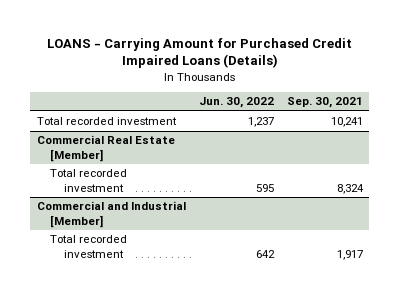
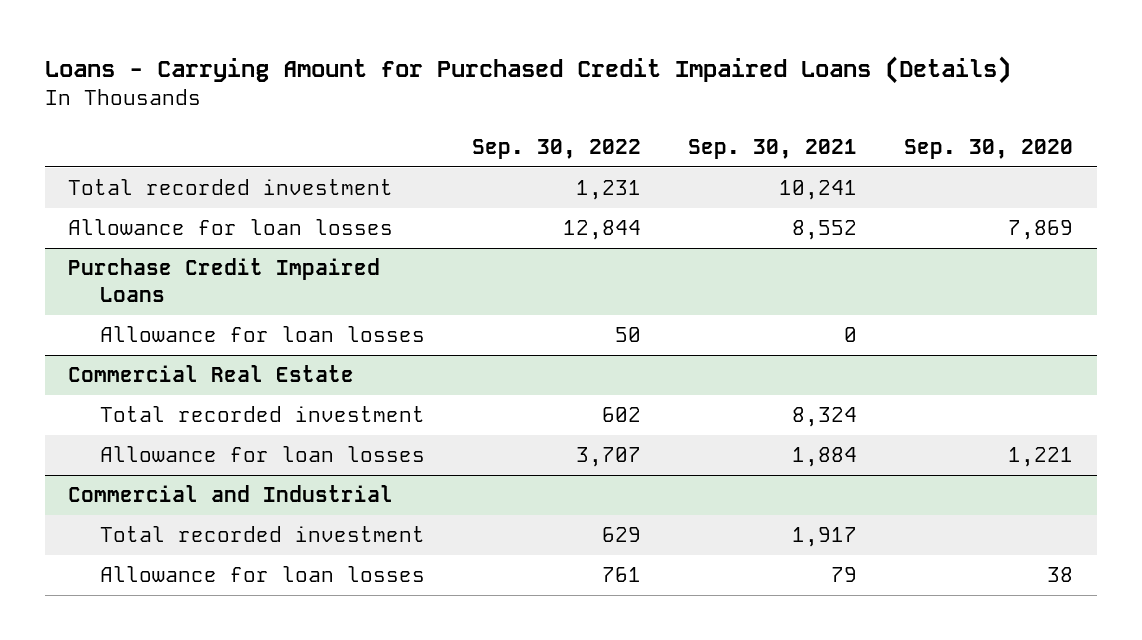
- LOANS - Carrying Amount for Purchased Credit Impaired Loans (Details)
+ Loans - Carrying Amount for Purchased Credit Impaired Loans (Details)
- | Jun. 30, 2022 | Sep. 30, 2021
+ | Sep. 30, 2022 | Sep. 30, 2021 | Sep. 30, 2020
- Commercial Real Estate [Member]
+ Allowance for loan losses | 12,844 | 8,552 | 7,869
+ Purchase Credit Impaired Loans
+ Allowance for loan losses | 50 | 0 |
+ Commercial Real Estate
- Commercial and Industrial [Member]
+ Allowance for loan losses | 3,707 | 1,884 | 1,221
+ Commercial and Industrial
+ Allowance for loan losses | 761 | 79 | 38

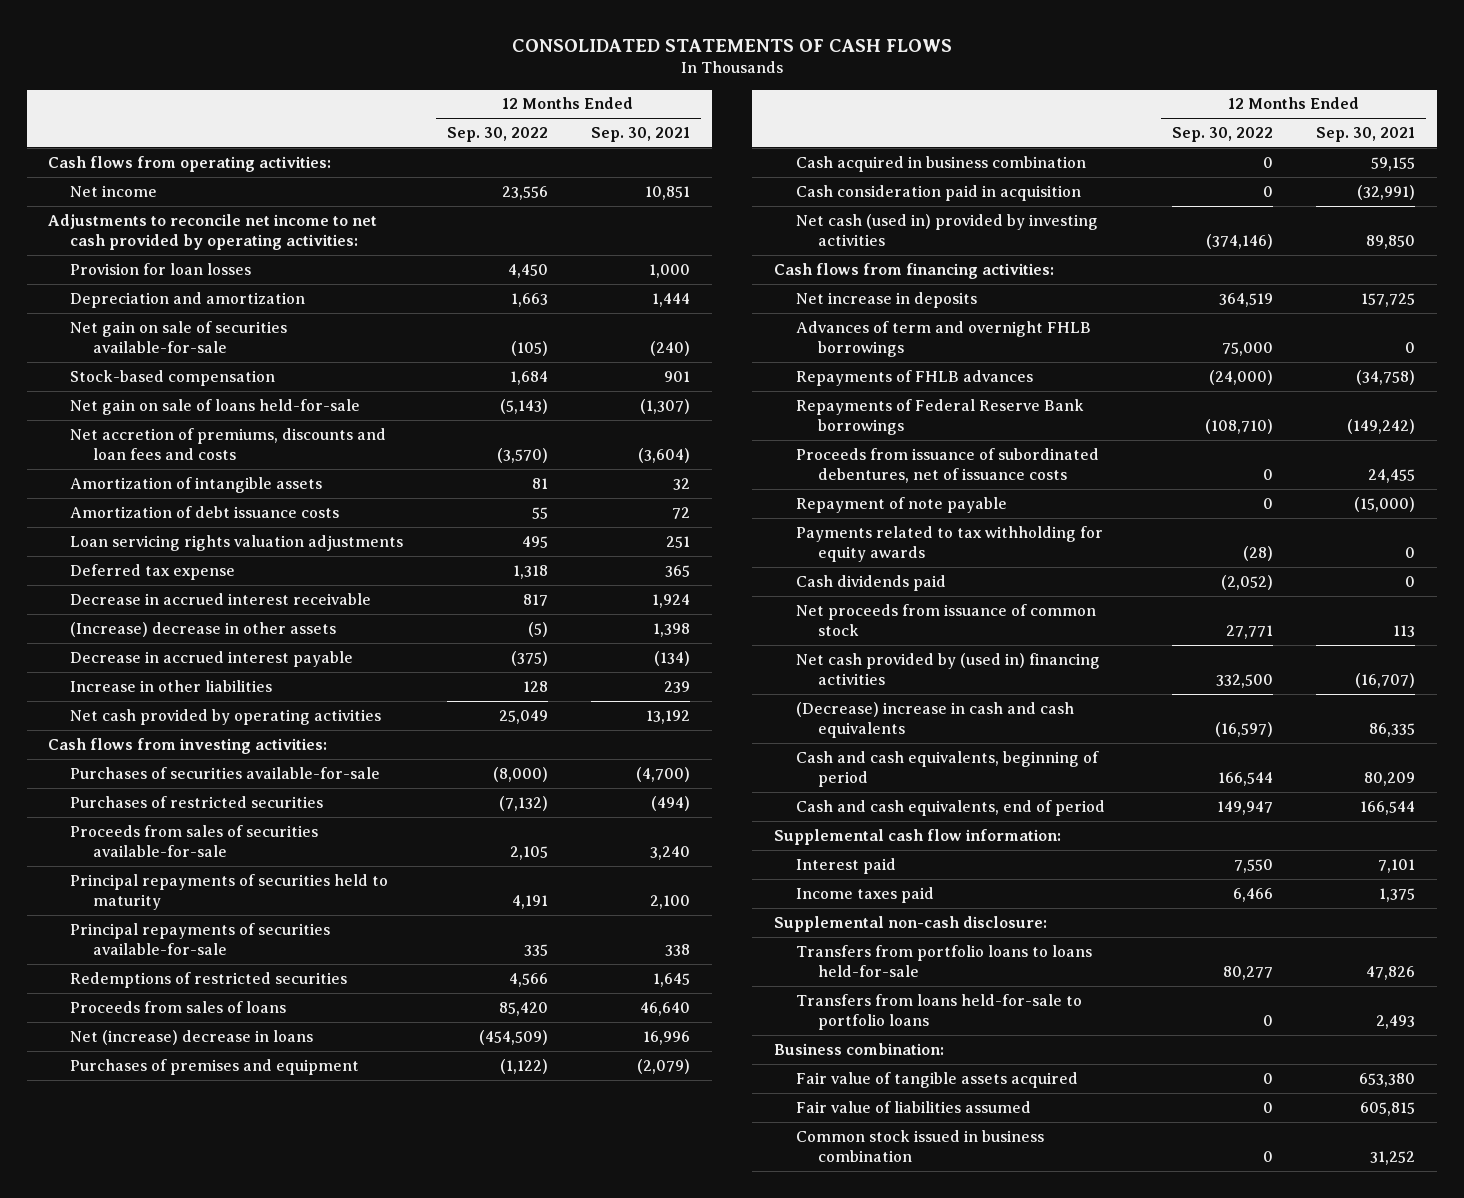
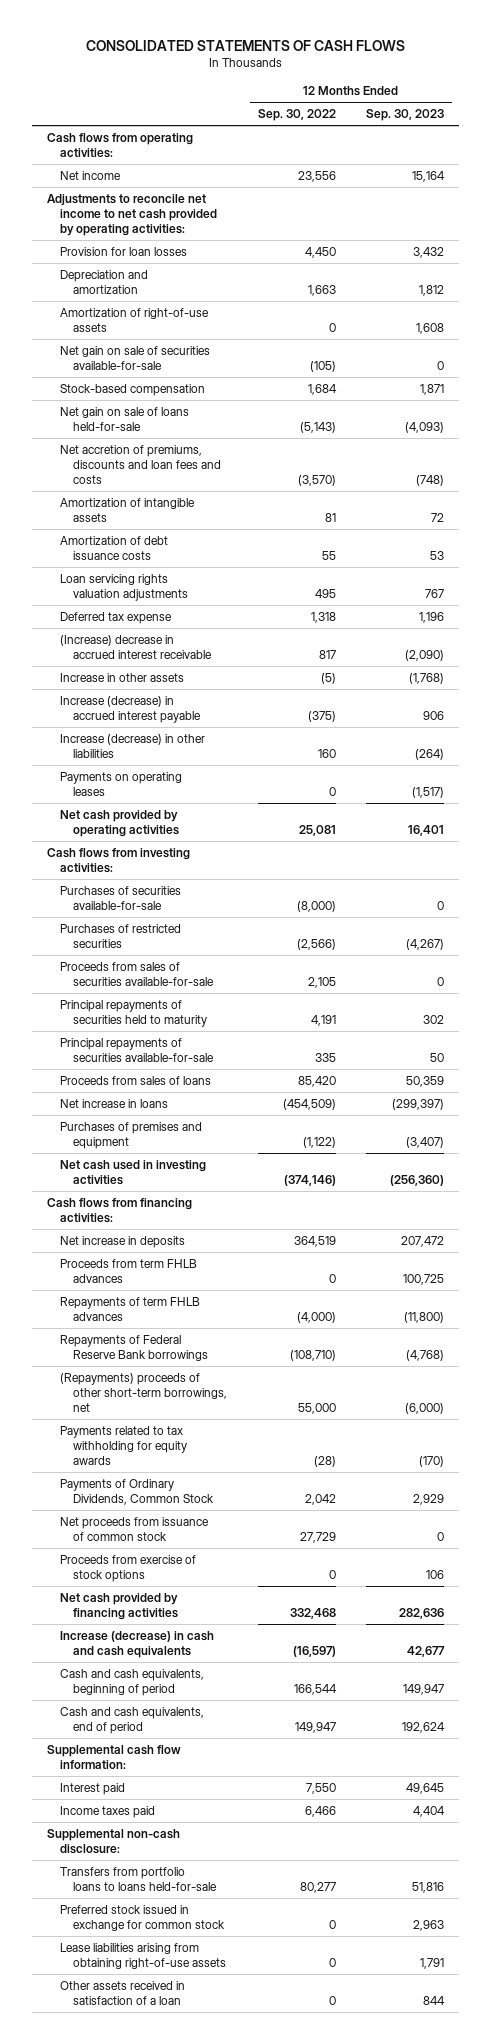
- | 12 Months Ended Sep. 30, 2022 | 12 Months Ended Sep. 30, 2021
+ | 12 Months Ended Sep. 30, 2022 | 12 Months Ended Sep. 30, 2023
+ Amortization of right-of-use assets | 0 | 1,608
- Decrease in accrued interest receivable | 817 | 1,924
- (Increase) decrease in other assets | (5) | 1,398
- Decrease in accrued interest payable | (375) | (134)
- Increase in other liabilities | 128 | 239
- Net cash provided by operating activities | 25,049 | 13,192
+ (Increase) decrease in accrued interest receivable | 817 | (2,090)
+ Increase in other assets | (5) | (1,768)
+ Increase (decrease) in accrued interest payable | (375) | 906
+ Increase (decrease) in other liabilities | 160 | (264)
+ Payments on operating leases | 0 | (1,517)
+ Net cash provided by operating activities | 25,081 | 16,401
- Purchases of restricted securities | (7,132) | (494)
+ Purchases of restricted securities | (2,566) | (4,267)
- Redemptions of restricted securities | 4,566 | 1,645
- Net (increase) decrease in loans | (454,509) | 16,996
+ Net increase in loans | (454,509) | (299,397)
- Cash acquired in business combination | 0 | 59,155
- Cash consideration paid in acquisition | 0 | (32,991)
- Net cash (used in) provided by investing activities | (374,146) | 89,850
+ Net cash used in investing activities | (374,146) | (256,360)
- Advances of term and overnight FHLB borrowings | 75,000 | 0
- Repayments of FHLB advances | (24,000) | (34,758)
+ Proceeds from term FHLB advances | 0 | 100,725
+ Repayments of term FHLB advances | (4,000) | (11,800)
- Proceeds from issuance of subordinated debentures, net of issuance costs | 0 | 24,455
- Repayment of note payable | 0 | (15,000)
+ (Repayments) proceeds of other short-term borrowings, net | 55,000 | (6,000)
- Cash dividends paid | (2,052) | 0
- Net proceeds from issuance of common stock | 27,771 | 113
- Net cash provided by (used in) financing activities | 332,500 | (16,707)
- (Decrease) increase in cash and cash equivalents | (16,597) | 86,335
+ Payments of Ordinary Dividends, Common Stock | 2,042 | 2,929
+ Net proceeds from issuance of common stock | 27,729 | 0
+ Proceeds from exercise of stock options | 0 | 106
+ Net cash provided by financing activities | 332,468 | 282,636
+ Increase (decrease) in cash and cash equivalents | (16,597) | 42,677
- Transfers from loans held-for-sale to portfolio loans | 0 | 2,493
- Business combination:
- Fair value of tangible assets acquired | 0 | 653,380
- Fair value of liabilities assumed | 0 | 605,815
- Common stock issued in business combination | 0 | 31,252
+ Preferred stock issued in exchange for common stock | 0 | 2,963
+ Lease liabilities arising from obtaining right-of-use assets | 0 | 1,791
+ Other assets received in satisfaction of a loan | 0 | 844

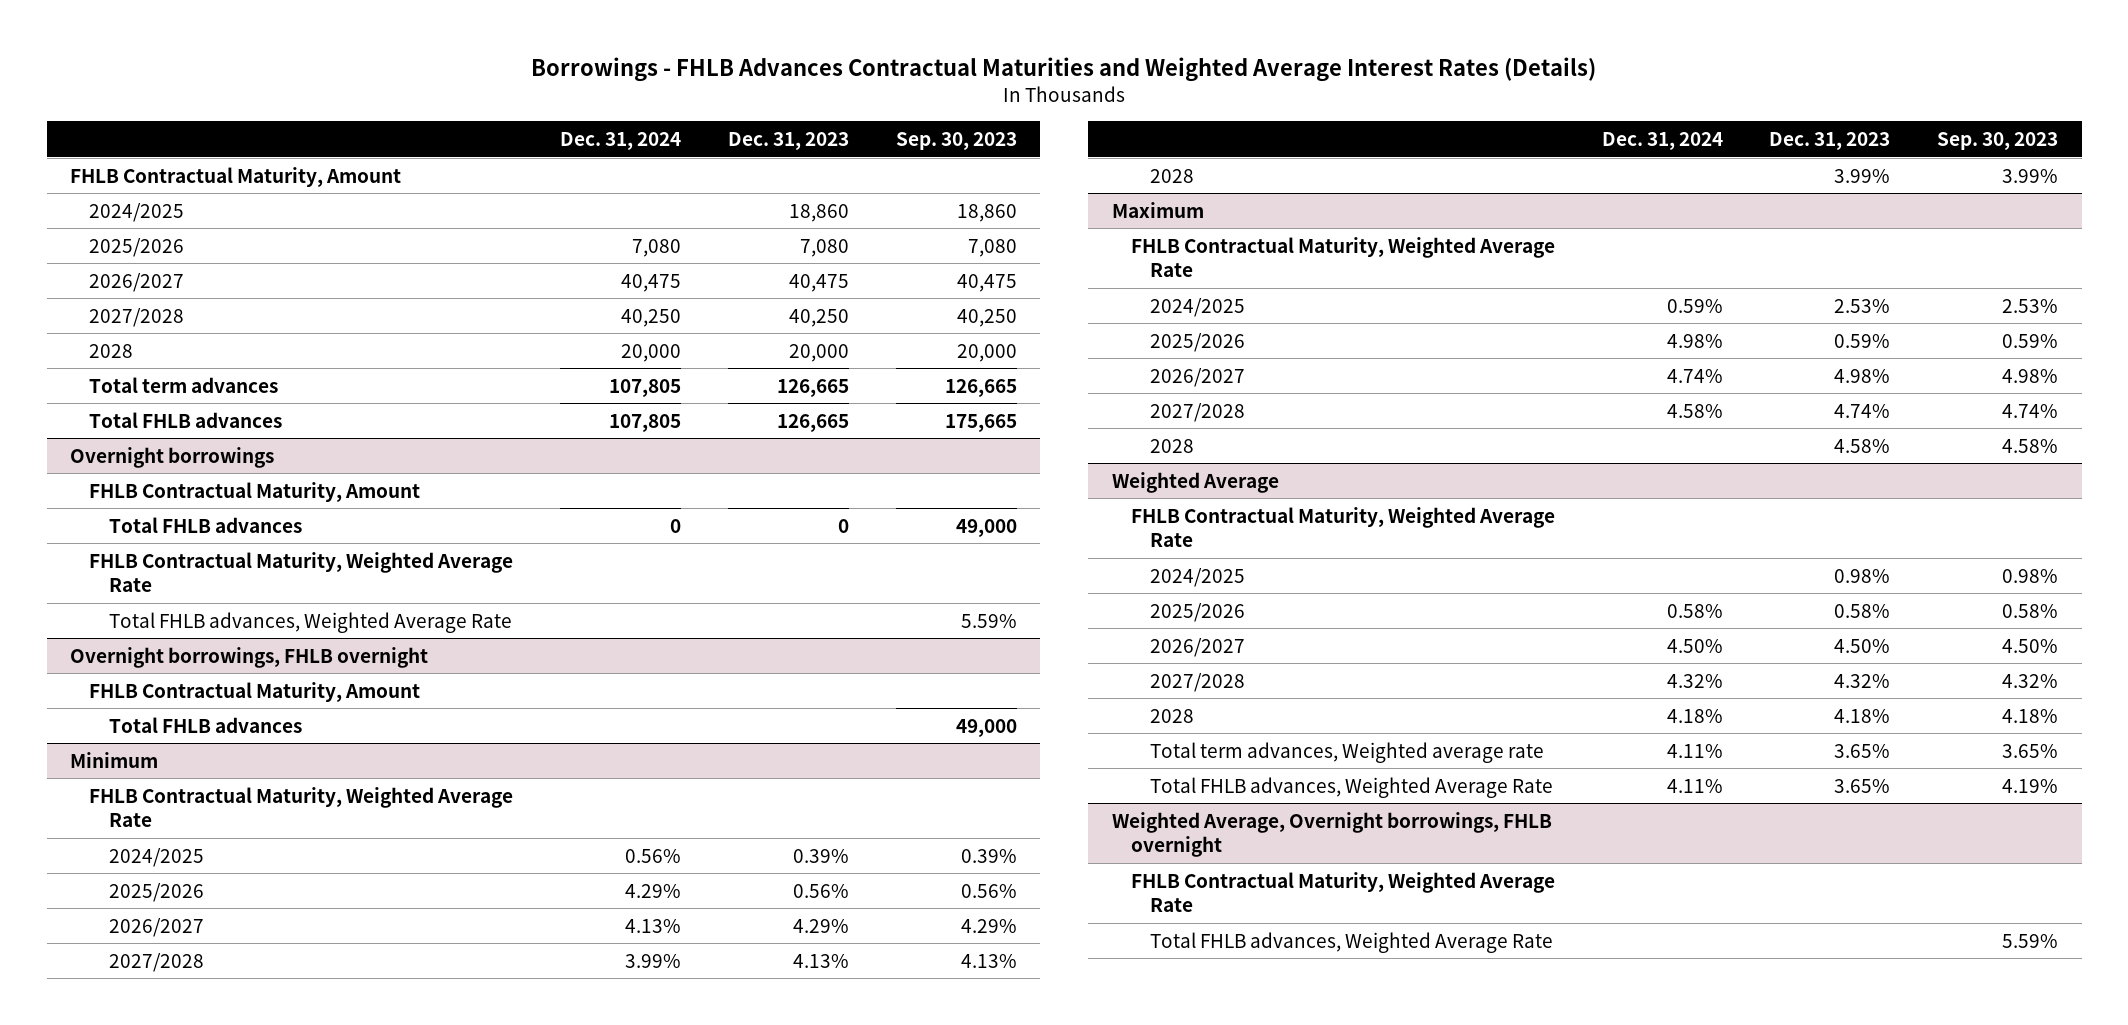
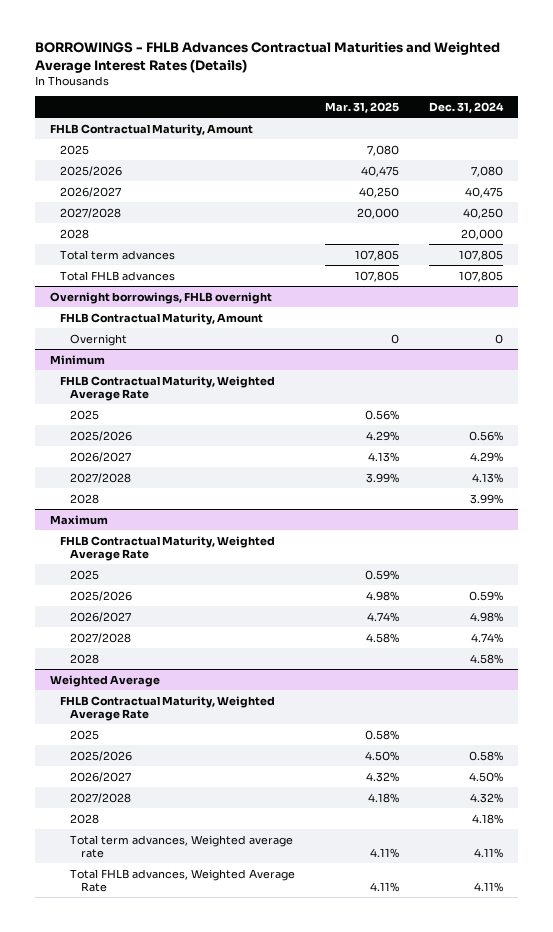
- Borrowings - FHLB Advances Contractual Maturities and Weighted Average Interest Rates (Details)
+ BORROWINGS - FHLB Advances Contractual Maturities and Weighted Average Interest Rates (Details)
- | Dec. 31, 2024 | Dec. 31, 2023 | Sep. 30, 2023
+ | Mar. 31, 2025 | Dec. 31, 2024
- 2024/2025 | | 18,860 | 18,860
+ 2025 | 7,080 |
- Overnight borrowings
- FHLB Contractual Maturity, Amount
- Total FHLB advances | 0 | 0 | 49,000
- FHLB Contractual Maturity, Weighted Average Rate
- Total FHLB advances, Weighted Average Rate | | | 5.59%
@ Overnight borrowings, FHLB overnight
- Total FHLB advances | | | 49,000
+ Overnight | 0 | 0
@ Minimum
- 2024/2025 | 0.56% | 0.39% | 0.39%
- 2025/2026 | 4.29% | 0.56% | 0.56%
- 2026/2027 | 4.13% | 4.29% | 4.29%
- 2027/2028 | 3.99% | 4.13% | 4.13%
- 2028 | | 3.99% | 3.99%
+ 2025 | 0.56% |
+ 2025/2026 | 4.29% | 0.56%
+ 2026/2027 | 4.13% | 4.29%
+ 2027/2028 | 3.99% | 4.13%
+ 2028 | | 3.99%
@ Maximum
- 2024/2025 | 0.59% | 2.53% | 2.53%
- 2025/2026 | 4.98% | 0.59% | 0.59%
- 2026/2027 | 4.74% | 4.98% | 4.98%
- 2027/2028 | 4.58% | 4.74% | 4.74%
- 2028 | | 4.58% | 4.58%
+ 2025 | 0.59% |
+ 2025/2026 | 4.98% | 0.59%
+ 2026/2027 | 4.74% | 4.98%
+ 2027/2028 | 4.58% | 4.74%
+ 2028 | | 4.58%
@ Weighted Average
- 2024/2025 | | 0.98% | 0.98%
+ 2025 | 0.58% |
- Weighted Average, Overnight borrowings, FHLB overnight
- FHLB Contractual Maturity, Weighted Average Rate
- Total FHLB advances, Weighted Average Rate | | | 5.59%

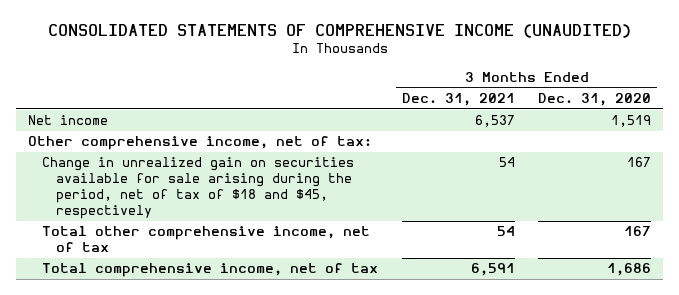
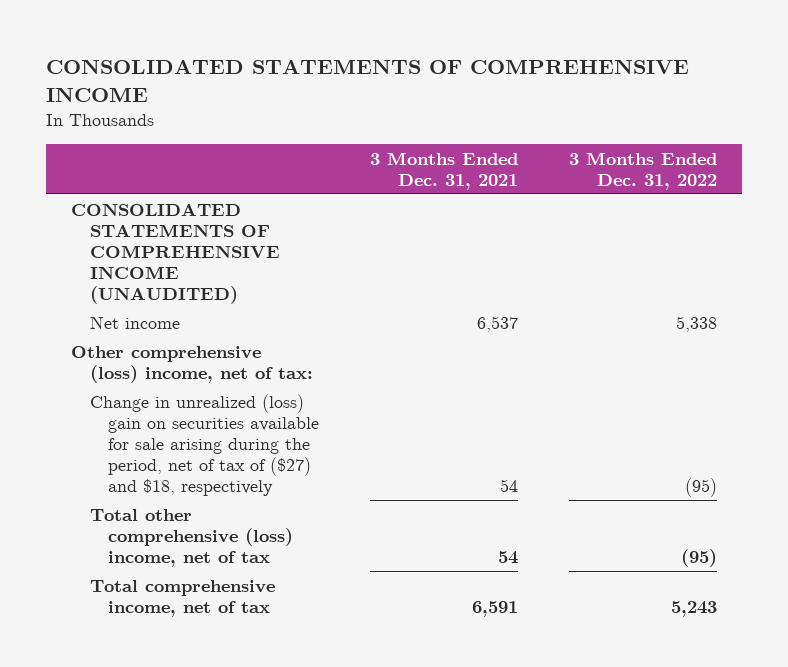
- CONSOLIDATED STATEMENTS OF COMPREHENSIVE INCOME (UNAUDITED)
+ CONSOLIDATED STATEMENTS OF COMPREHENSIVE INCOME
- | 3 Months Ended Dec. 31, 2021 | 3 Months Ended Dec. 31, 2020
+ | 3 Months Ended Dec. 31, 2021 | 3 Months Ended Dec. 31, 2022
+ CONSOLIDATED STATEMENTS OF COMPREHENSIVE INCOME (UNAUDITED)
- Other comprehensive income, net of tax:
- Change in unrealized gain on securities available for sale arising during the period, net of tax of $18 and $45, respectively | 54 | 167
- Total other comprehensive income, net of tax | 54 | 167
+ Other comprehensive (loss) income, net of tax:
+ Change in unrealized (loss) gain on securities available for sale arising during the period, net of tax of ($27) and $18, respectively | 54 | (95)
+ Total other comprehensive (loss) income, net of tax | 54 | (95)

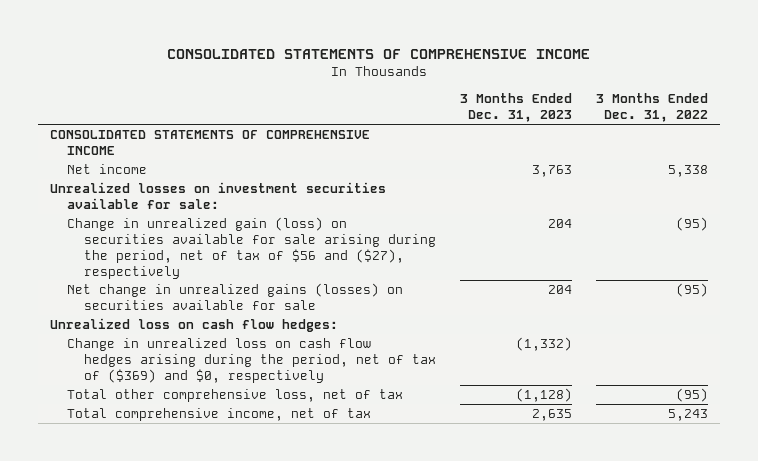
- | 3 Months Ended Dec. 31, 2021 | 3 Months Ended Dec. 31, 2022
+ | 3 Months Ended Dec. 31, 2023 | 3 Months Ended Dec. 31, 2022
- CONSOLIDATED STATEMENTS OF COMPREHENSIVE INCOME (UNAUDITED)
+ CONSOLIDATED STATEMENTS OF COMPREHENSIVE INCOME
- Other comprehensive (loss) income, net of tax:
- Change in unrealized (loss) gain on securities available for sale arising during the period, net of tax of ($27) and $18, respectively | 54 | (95)
- Total other comprehensive (loss) income, net of tax | 54 | (95)
+ Unrealized losses on investment securities available for sale:
+ Change in unrealized gain (loss) on securities available for sale arising during the period, net of tax of $56 and ($27), respectively | 204 | (95)
+ Net change in unrealized gains (losses) on securities available for sale | 204 | (95)
+ Unrealized loss on cash flow hedges:
+ Change in unrealized loss on cash flow hedges arising during the period, net of tax of ($369) and $0, respectively | (1,332) |
+ Total other comprehensive loss, net of tax | (1,128) | (95)

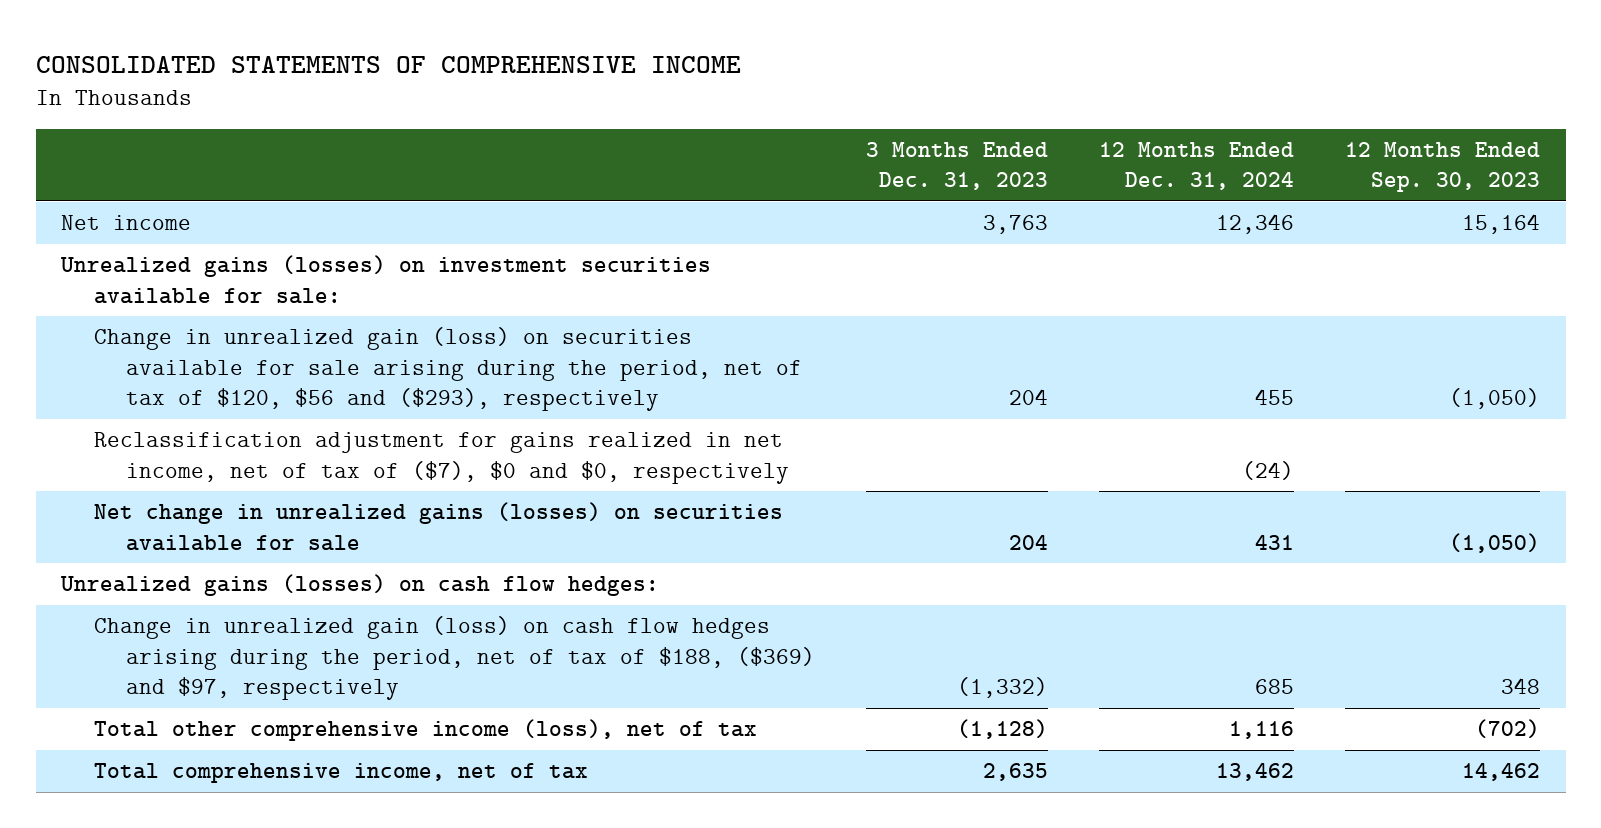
- | 3 Months Ended Dec. 31, 2023 | 3 Months Ended Dec. 31, 2022
+ | 3 Months Ended Dec. 31, 2023 | 12 Months Ended Dec. 31, 2024 | 12 Months Ended Sep. 30, 2023
- CONSOLIDATED STATEMENTS OF COMPREHENSIVE INCOME
- Unrealized losses on investment securities available for sale:
- Change in unrealized gain (loss) on securities available for sale arising during the period, net of tax of $56 and ($27), respectively | 204 | (95)
+ Unrealized gains (losses) on investment securities available for sale:
+ Change in unrealized gain (loss) on securities available for sale arising during the period, net of tax of $120, $56 and ($293), respectively | 204 | 455 | (1,050)
+ Reclassification adjustment for gains realized in net income, net of tax of ($7), $0 and $0, respectively | | (24) |
- Unrealized loss on cash flow hedges:
- Change in unrealized loss on cash flow hedges arising during the period, net of tax of ($369) and $0, respectively | (1,332) |
- Total other comprehensive loss, net of tax | (1,128) | (95)
+ Unrealized gains (losses) on cash flow hedges:
+ Change in unrealized gain (loss) on cash flow hedges arising during the period, net of tax of $188, ($369) and $97, respectively | (1,332) | 685 | 348
+ Total other comprehensive income (loss), net of tax | (1,128) | 1,116 | (702)

